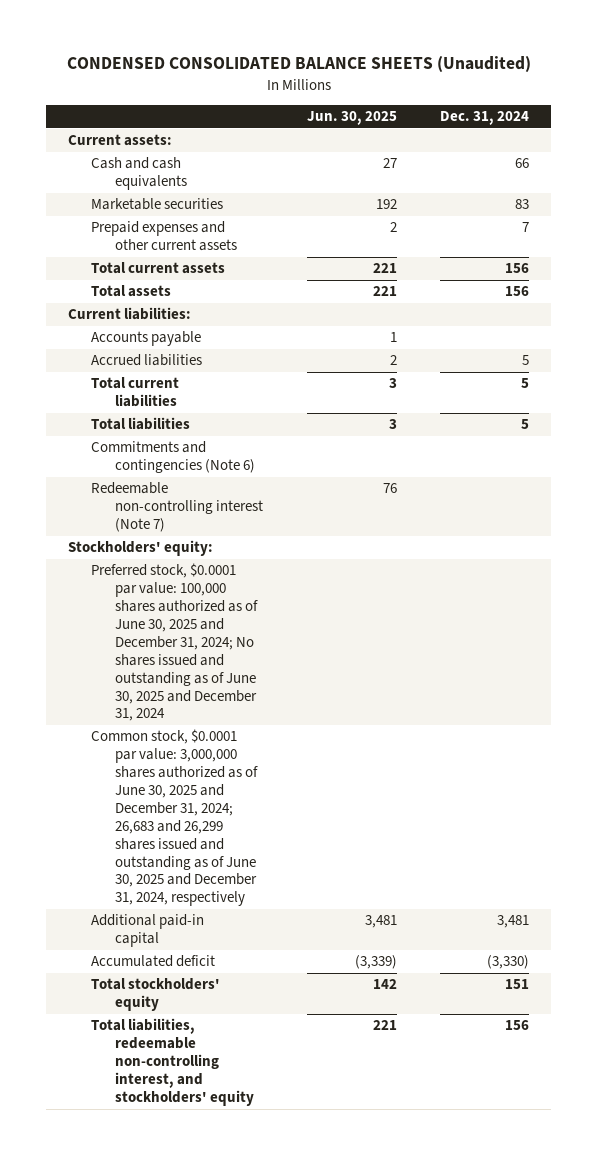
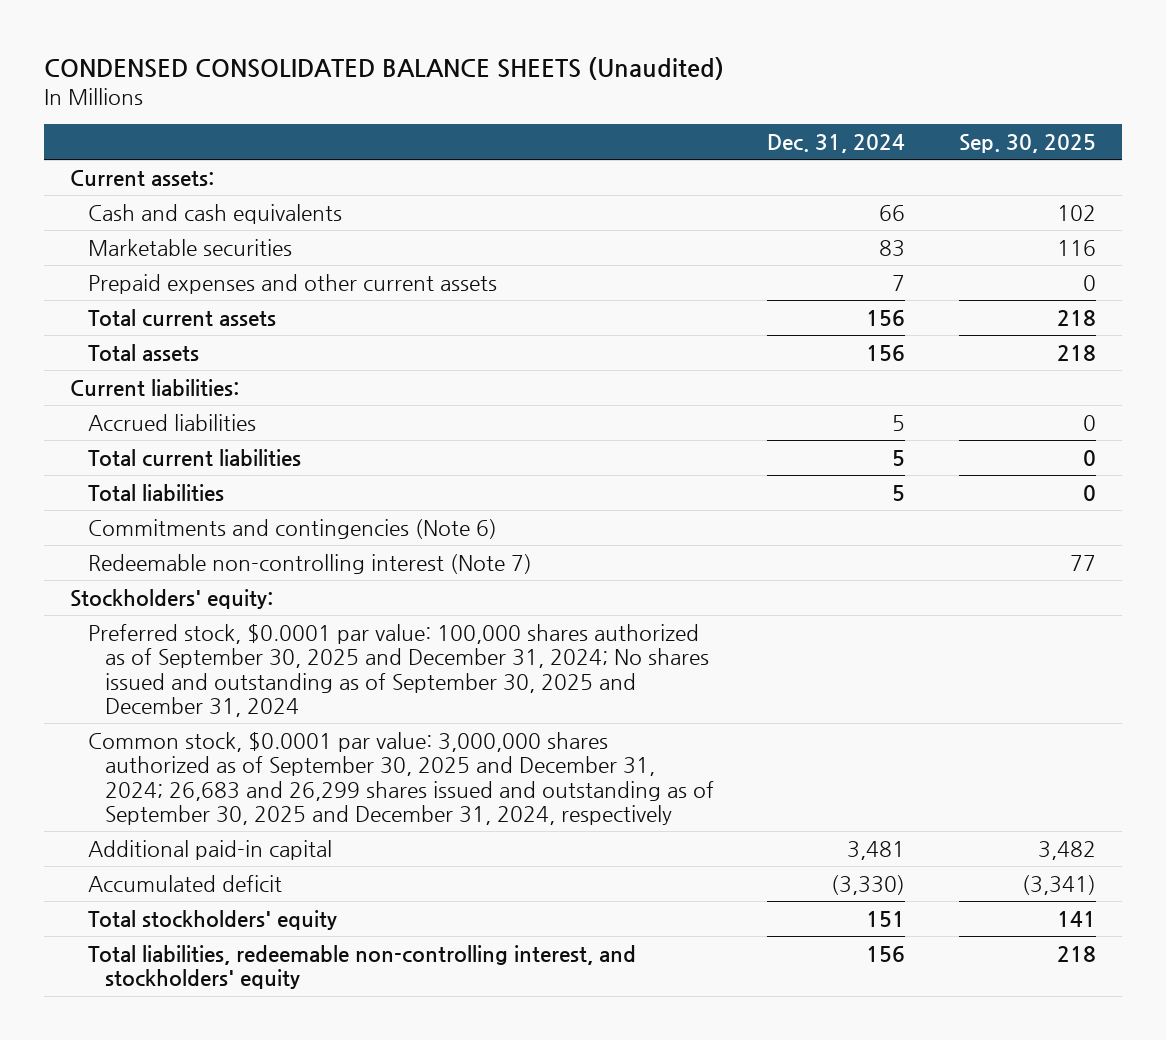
- | Jun. 30, 2025 | Dec. 31, 2024
+ | Dec. 31, 2024 | Sep. 30, 2025
- Accounts payable | 1 |
- Preferred stock, $0.0001 par value: 100,000 shares authorized as of June 30, 2025 and December 31, 2024; No shares issued and outstanding as of June 30, 2025 and December 31, 2024
- Common stock, $0.0001 par value: 3,000,000 shares authorized as of June 30, 2025 and December 31, 2024; 26,683 and 26,299 shares issued and outstanding as of June 30, 2025 and December 31, 2024, respectively
+ Preferred stock, $0.0001 par value: 100,000 shares authorized as of September 30, 2025 and December 31, 2024; No shares issued and outstanding as of September 30, 2025 and December 31, 2024
+ Common stock, $0.0001 par value: 3,000,000 shares authorized as of September 30, 2025 and December 31, 2024; 26,683 and 26,299 shares issued and outstanding as of September 30, 2025 and December 31, 2024, respectively

